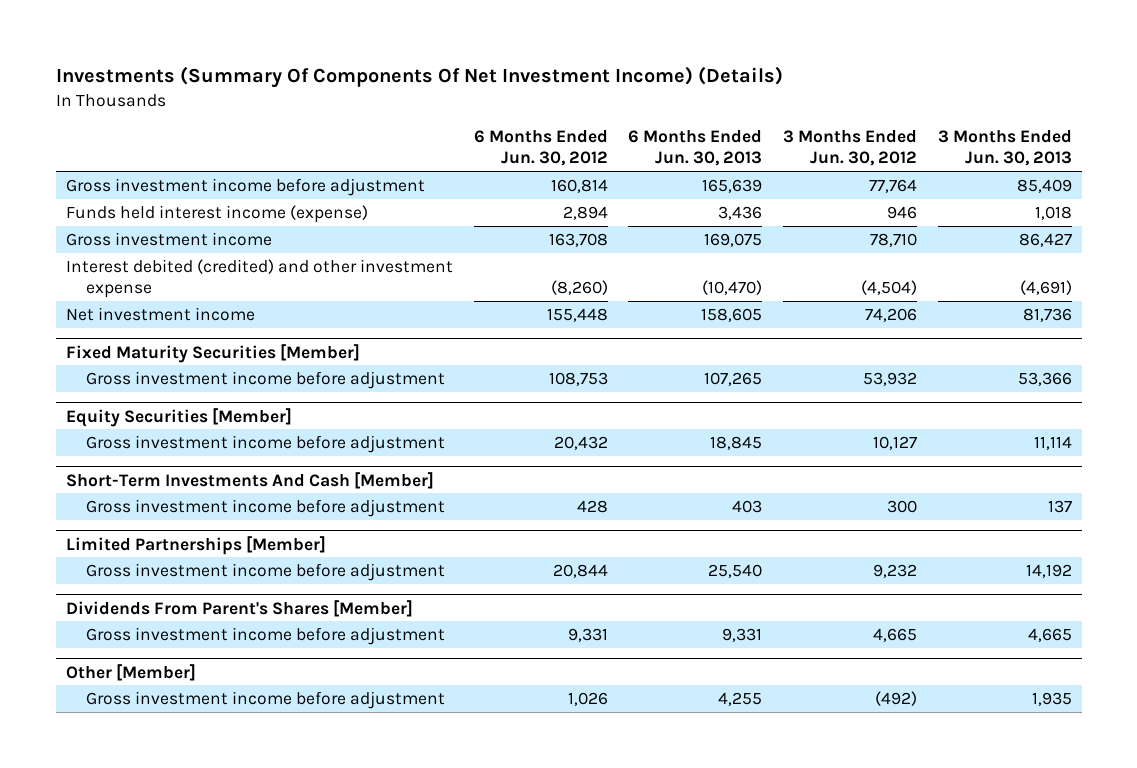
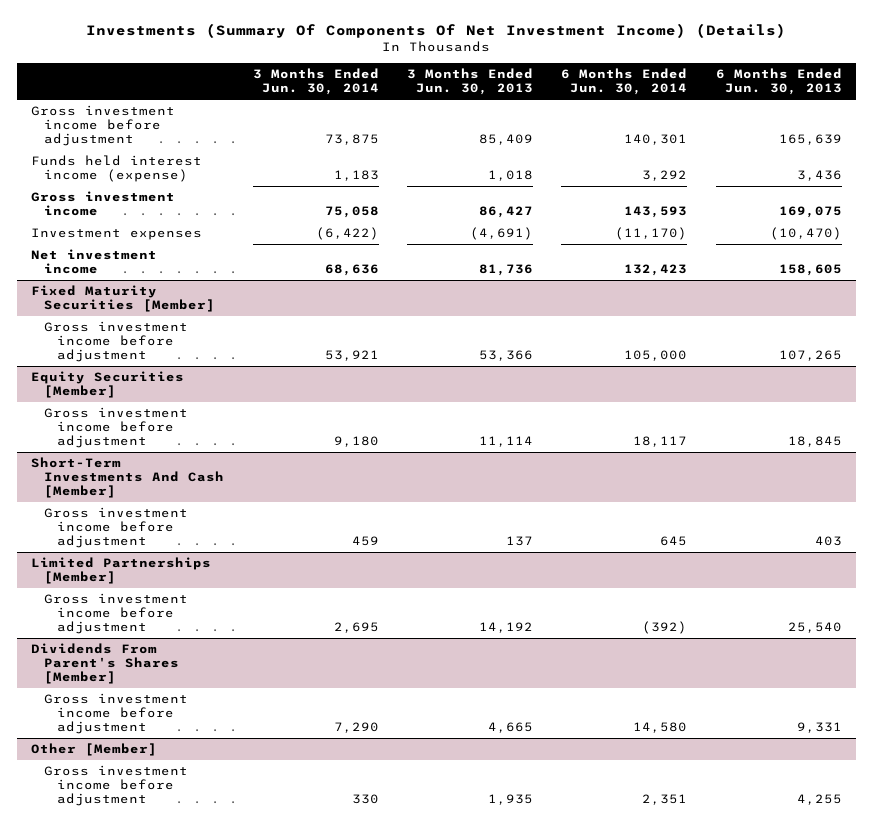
- | 6 Months Ended Jun. 30, 2012 | 6 Months Ended Jun. 30, 2013 | 3 Months Ended Jun. 30, 2012 | 3 Months Ended Jun. 30, 2013
+ | 3 Months Ended Jun. 30, 2014 | 3 Months Ended Jun. 30, 2013 | 6 Months Ended Jun. 30, 2014 | 6 Months Ended Jun. 30, 2013
- Interest debited (credited) and other investment expense | (8,260) | (10,470) | (4,504) | (4,691)
+ Investment expenses | (6,422) | (4,691) | (11,170) | (10,470)

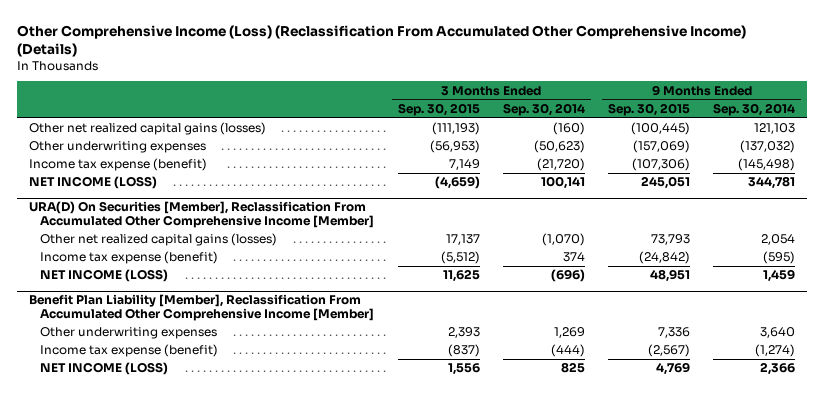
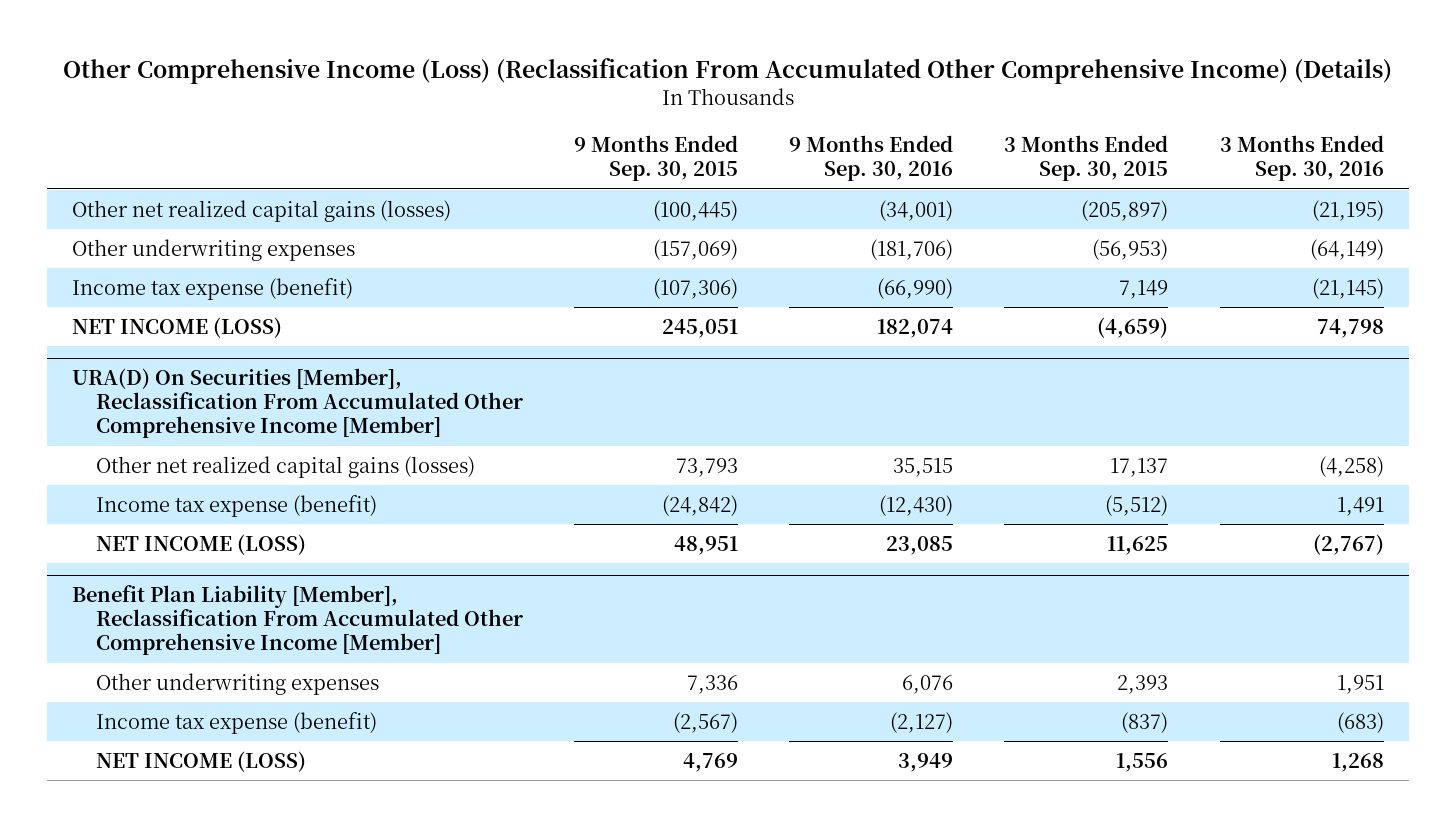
- | 3 Months Ended Sep. 30, 2015 | 3 Months Ended Sep. 30, 2014 | 9 Months Ended Sep. 30, 2015 | 9 Months Ended Sep. 30, 2014
+ | 9 Months Ended Sep. 30, 2015 | 9 Months Ended Sep. 30, 2016 | 3 Months Ended Sep. 30, 2015 | 3 Months Ended Sep. 30, 2016
- Other net realized capital gains (losses) | (111,193) | (160) | (100,445) | 121,103
+ Other net realized capital gains (losses) | (100,445) | (34,001) | (205,897) | (21,195)

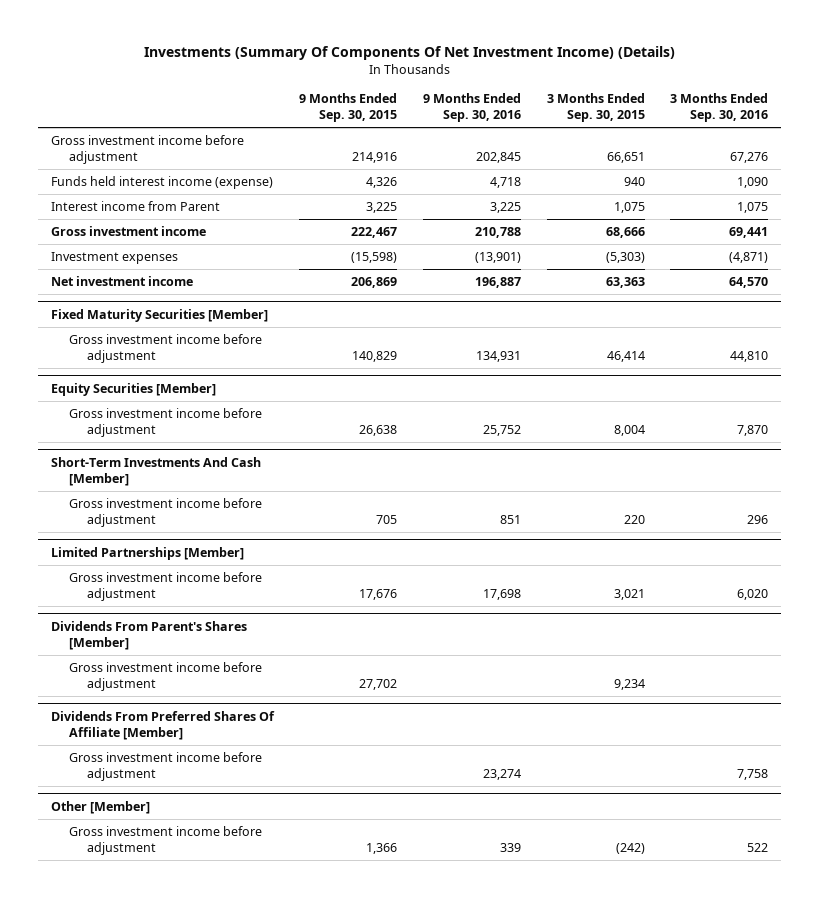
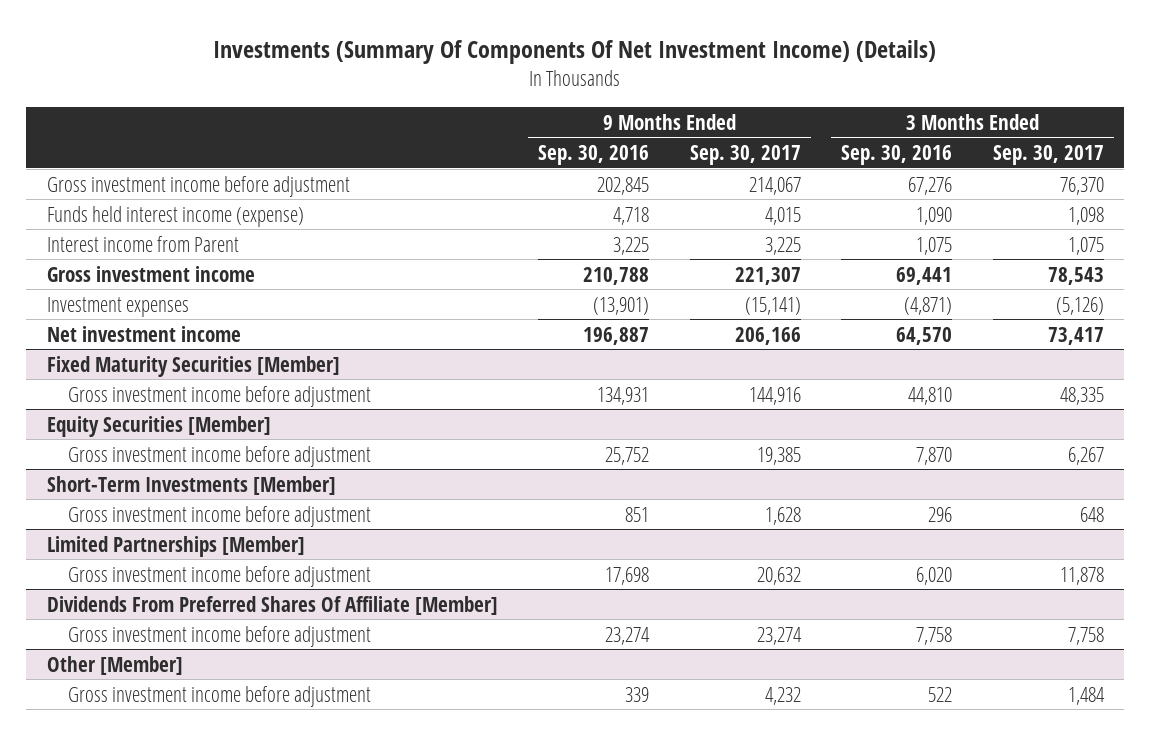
- | 9 Months Ended Sep. 30, 2015 | 9 Months Ended Sep. 30, 2016 | 3 Months Ended Sep. 30, 2015 | 3 Months Ended Sep. 30, 2016
+ | 9 Months Ended Sep. 30, 2016 | 9 Months Ended Sep. 30, 2017 | 3 Months Ended Sep. 30, 2016 | 3 Months Ended Sep. 30, 2017
- Short-Term Investments And Cash [Member]
+ Short-Term Investments [Member]
- Dividends From Parent's Shares [Member]
- Gross investment income before adjustment | 27,702 | | 9,234 |

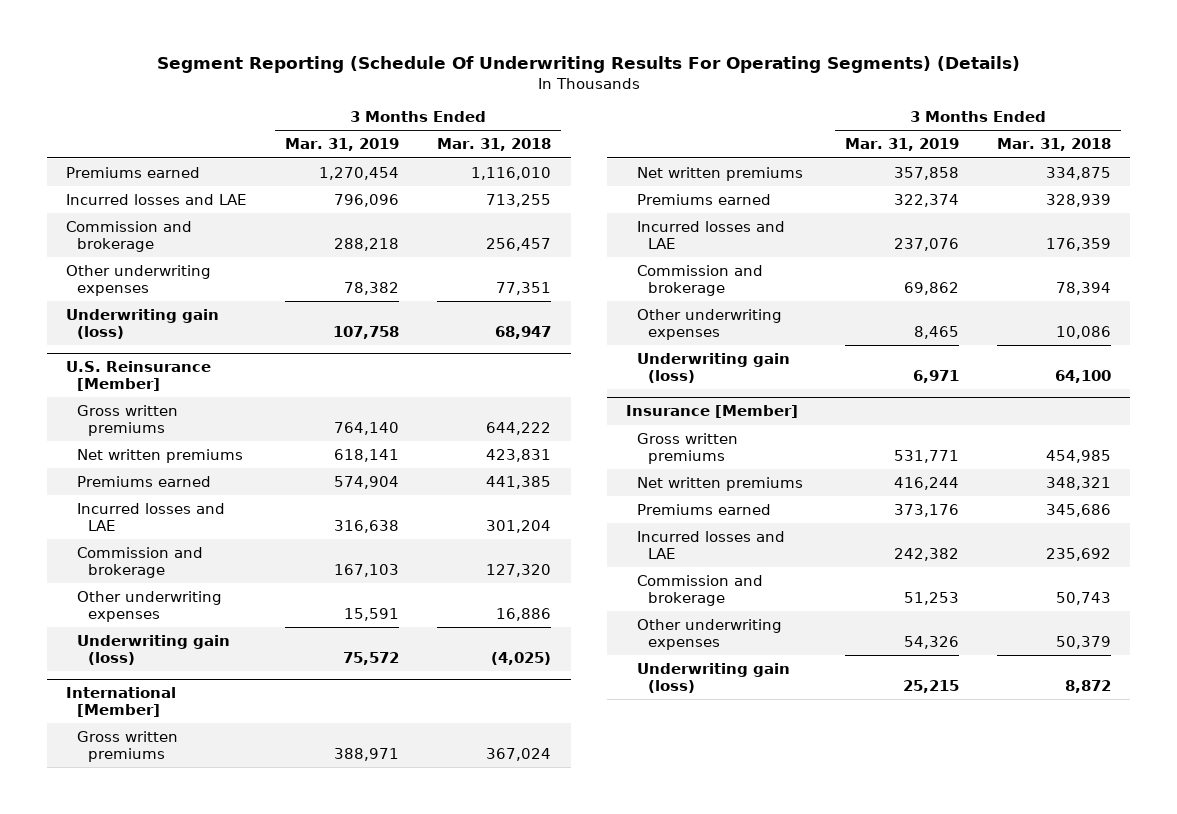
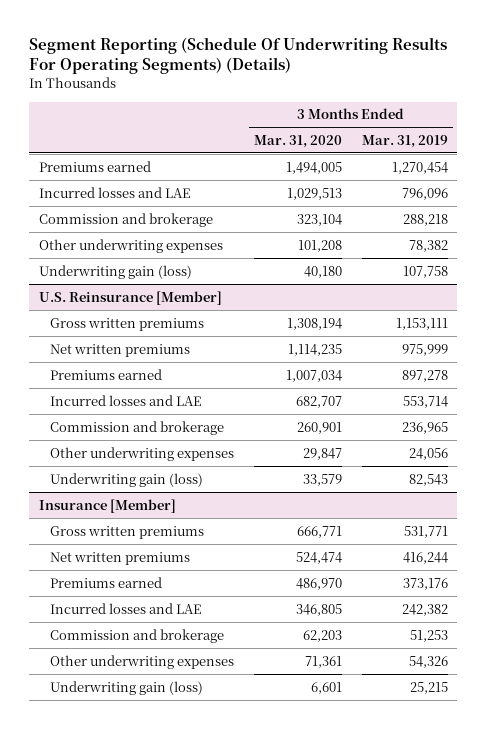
- | 3 Months Ended Mar. 31, 2019 | 3 Months Ended Mar. 31, 2018
+ | 3 Months Ended Mar. 31, 2020 | 3 Months Ended Mar. 31, 2019
@ U.S. Reinsurance [Member]
- Gross written premiums | 764,140 | 644,222
- Net written premiums | 618,141 | 423,831
- Premiums earned | 574,904 | 441,385
- Incurred losses and LAE | 316,638 | 301,204
- Commission and brokerage | 167,103 | 127,320
- Other underwriting expenses | 15,591 | 16,886
- Underwriting gain (loss) | 75,572 | (4,025)
- International [Member]
- Gross written premiums | 388,971 | 367,024
- Net written premiums | 357,858 | 334,875
- Premiums earned | 322,374 | 328,939
- Incurred losses and LAE | 237,076 | 176,359
- Commission and brokerage | 69,862 | 78,394
- Other underwriting expenses | 8,465 | 10,086
- Underwriting gain (loss) | 6,971 | 64,100
@ U.S. Reinsurance [Member]
+ Gross written premiums | 1,308,194 | 1,153,111
+ Net written premiums | 1,114,235 | 975,999
+ Premiums earned | 1,007,034 | 897,278
+ Incurred losses and LAE | 682,707 | 553,714
+ Commission and brokerage | 260,901 | 236,965
+ Other underwriting expenses | 29,847 | 24,056
+ Underwriting gain (loss) | 33,579 | 82,543

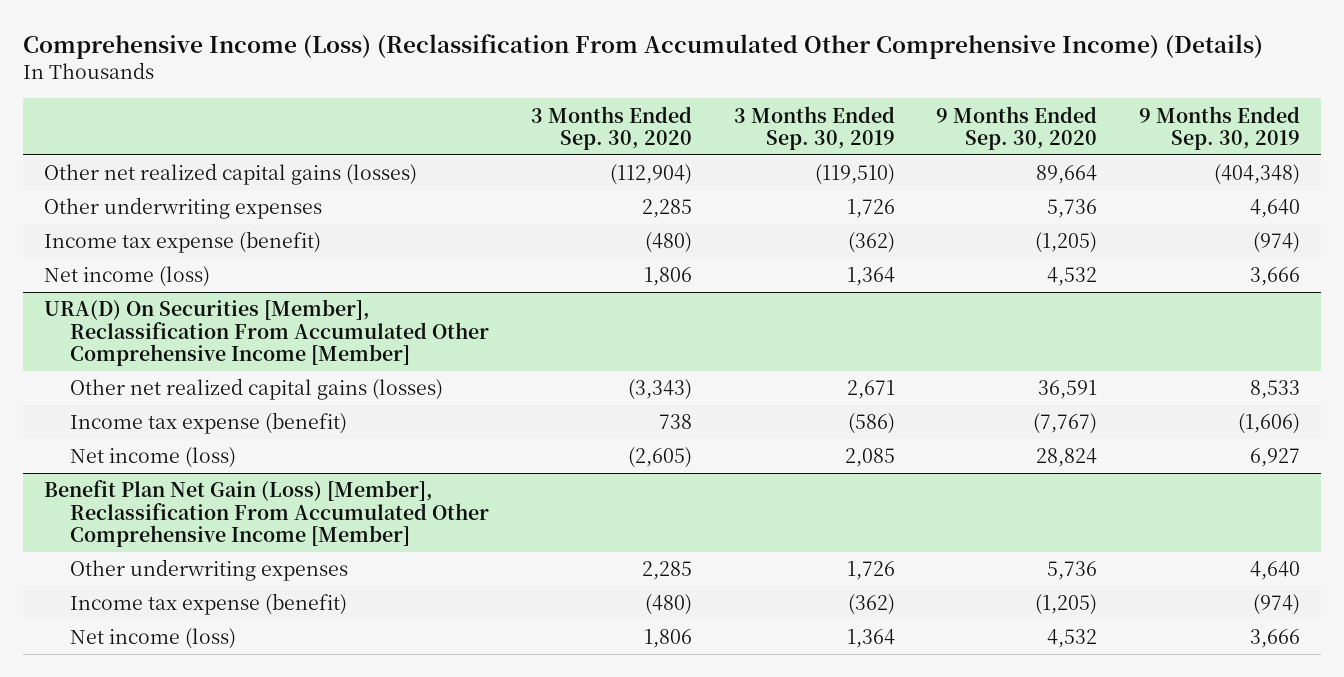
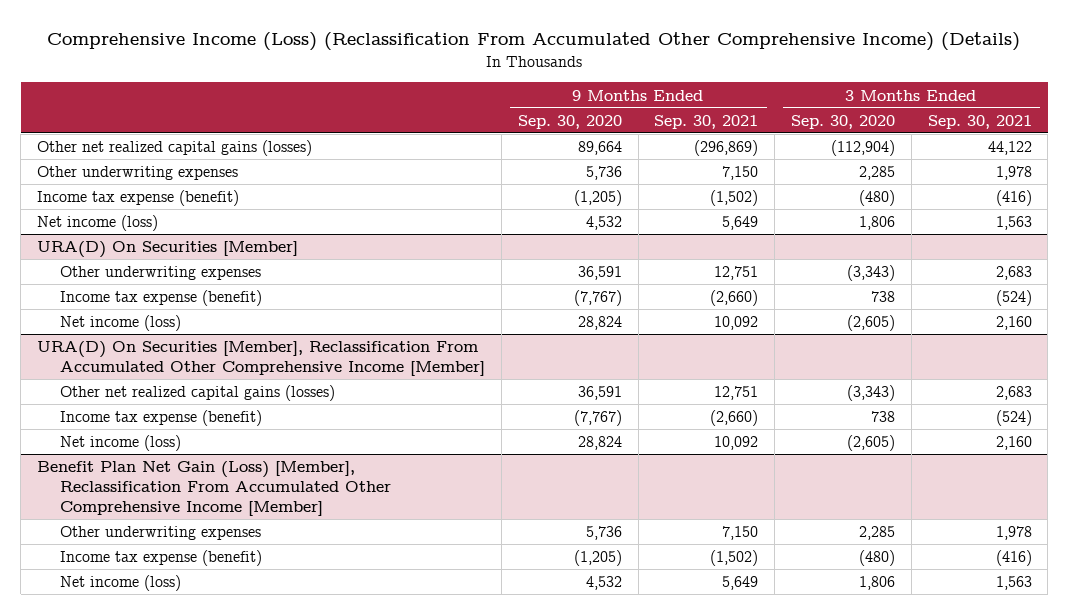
- | 3 Months Ended Sep. 30, 2020 | 3 Months Ended Sep. 30, 2019 | 9 Months Ended Sep. 30, 2020 | 9 Months Ended Sep. 30, 2019
+ | 9 Months Ended Sep. 30, 2020 | 9 Months Ended Sep. 30, 2021 | 3 Months Ended Sep. 30, 2020 | 3 Months Ended Sep. 30, 2021
+ URA(D) On Securities [Member]
+ Other underwriting expenses | 36,591 | 12,751 | (3,343) | 2,683
+ Income tax expense (benefit) | (7,767) | (2,660) | 738 | (524)
+ Net income (loss) | 28,824 | 10,092 | (2,605) | 2,160

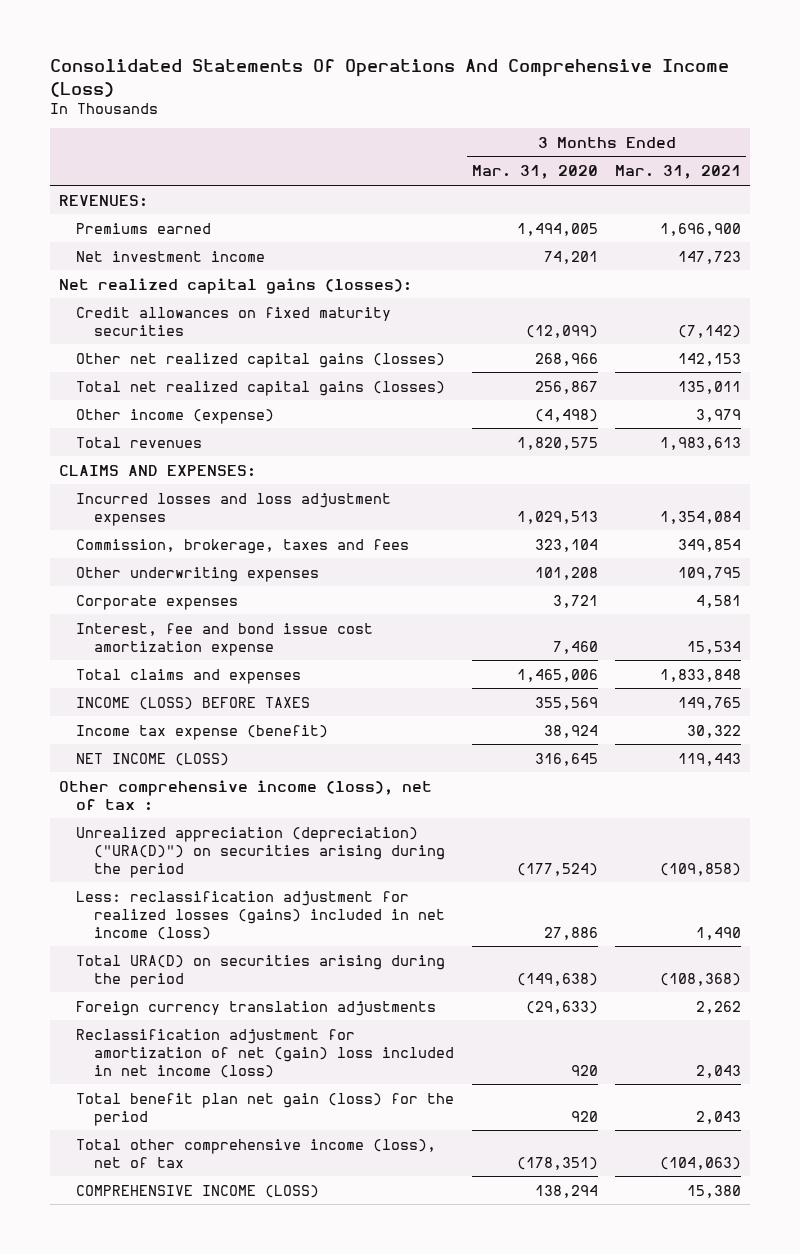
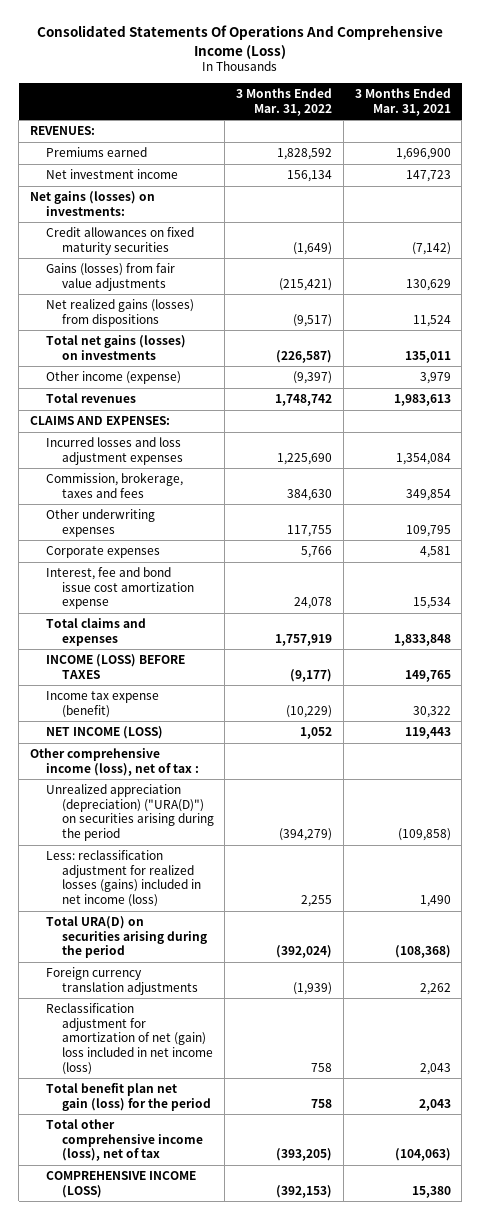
- | 3 Months Ended Mar. 31, 2020 | 3 Months Ended Mar. 31, 2021
+ | 3 Months Ended Mar. 31, 2022 | 3 Months Ended Mar. 31, 2021
- Net realized capital gains (losses):
+ Net gains (losses) on investments:
- Other net realized capital gains (losses) | 268,966 | 142,153
- Total net realized capital gains (losses) | 256,867 | 135,011
+ Gains (losses) from fair value adjustments | (215,421) | 130,629
+ Net realized gains (losses) from dispositions | (9,517) | 11,524
+ Total net gains (losses) on investments | (226,587) | 135,011

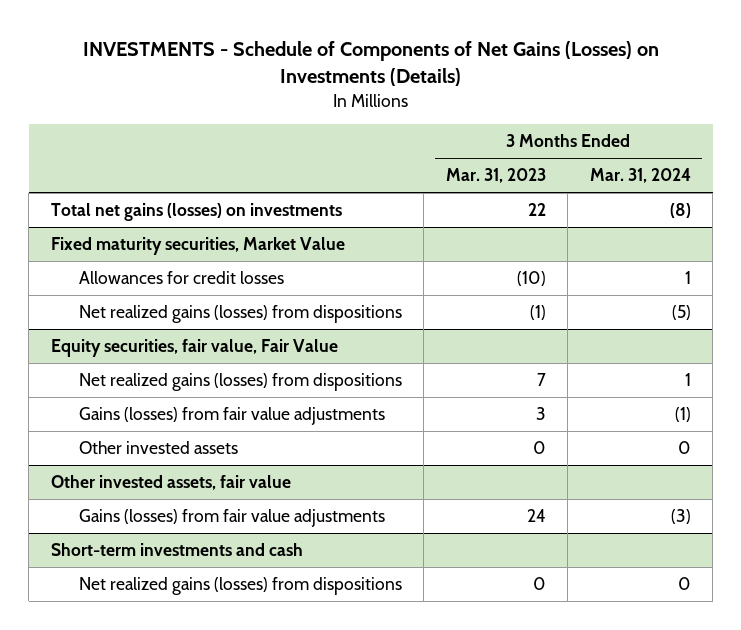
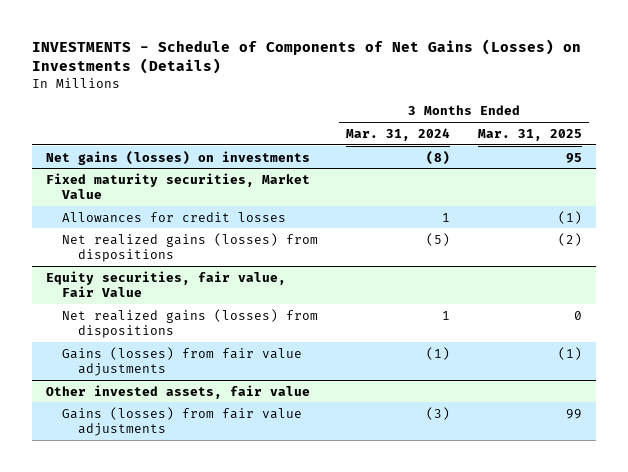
- | 3 Months Ended Mar. 31, 2023 | 3 Months Ended Mar. 31, 2024
+ | 3 Months Ended Mar. 31, 2024 | 3 Months Ended Mar. 31, 2025
- Total net gains (losses) on investments | 22 | (8)
+ Net gains (losses) on investments | (8) | 95
@ Equity securities, fair value, Fair Value
- Other invested assets | 0 | 0
- Short-term investments and cash
- Net realized gains (losses) from dispositions | 0 | 0

